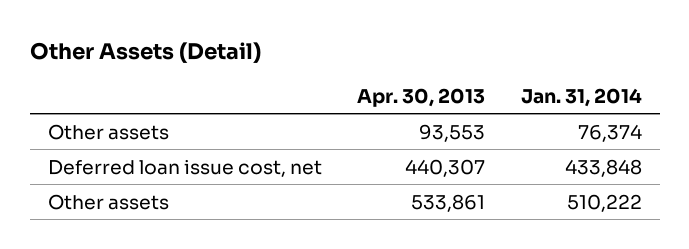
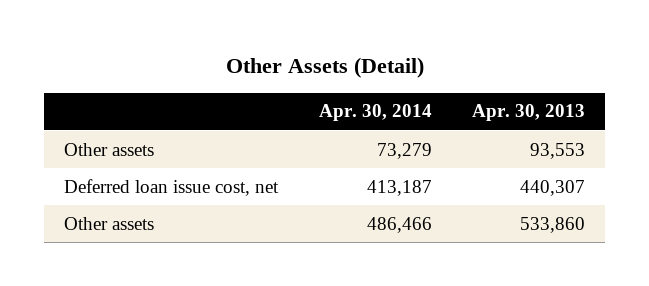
- | Apr. 30, 2013 | Jan. 31, 2014
+ | Apr. 30, 2014 | Apr. 30, 2013
- Other assets | 533,861 | 510,222
+ Other assets | 486,466 | 533,860

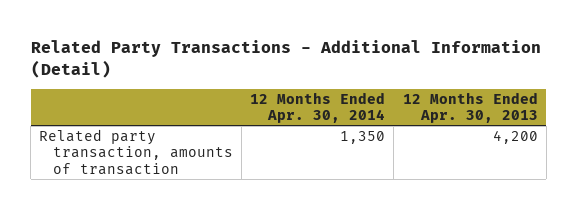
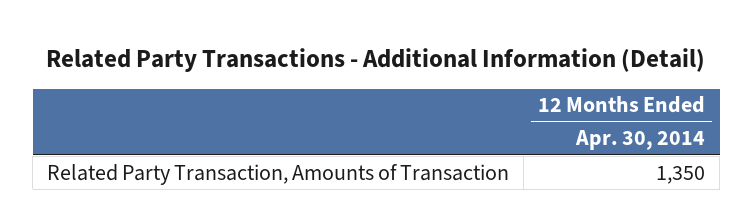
- | 12 Months Ended Apr. 30, 2014 | 12 Months Ended Apr. 30, 2013
+ | 12 Months Ended Apr. 30, 2014
- Related party transaction, amounts of transaction | 1,350 | 4,200
+ Related Party Transaction, Amounts of Transaction | 1,350

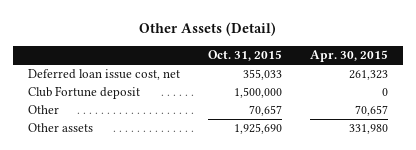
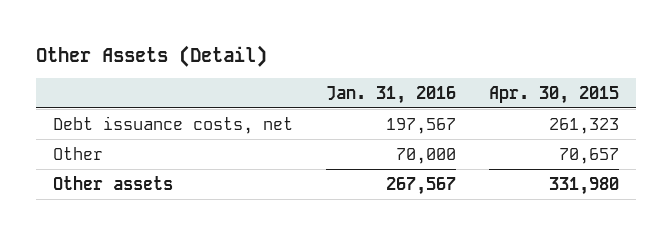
- | Oct. 31, 2015 | Apr. 30, 2015
+ | Jan. 31, 2016 | Apr. 30, 2015
- Deferred loan issue cost, net | 355,033 | 261,323
- Club Fortune deposit | 1,500,000 | 0
+ Debt issuance costs, net | 197,567 | 261,323

